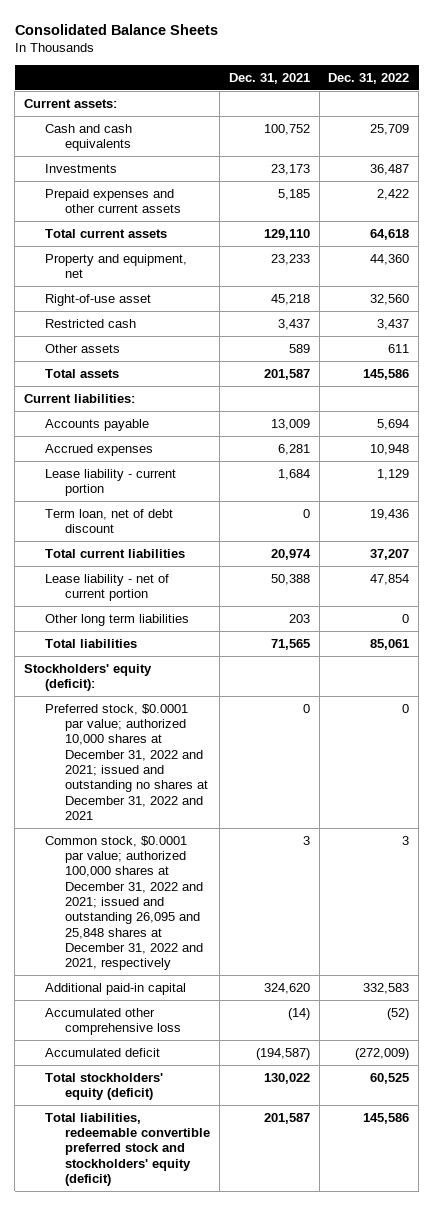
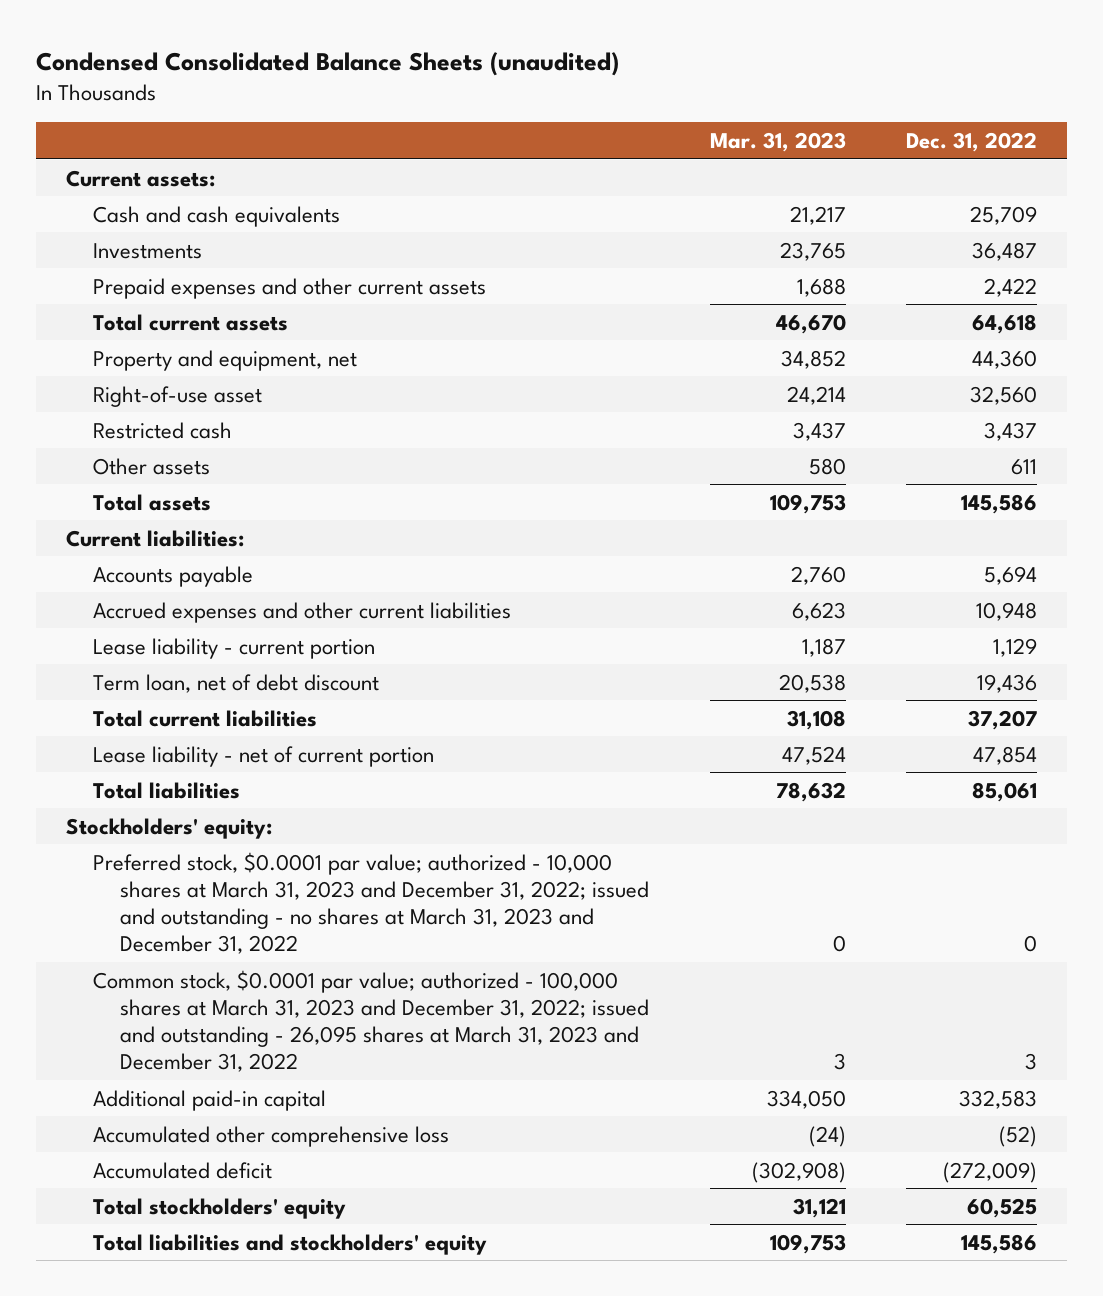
- Consolidated Balance Sheets
+ Condensed Consolidated Balance Sheets (unaudited)
- | Dec. 31, 2021 | Dec. 31, 2022
+ | Mar. 31, 2023 | Dec. 31, 2022
- Accrued expenses | 6,281 | 10,948
+ Accrued expenses and other current liabilities | 6,623 | 10,948
- Other long term liabilities | 203 | 0
- Stockholders' equity (deficit):
- Preferred stock, $0.0001 par value; authorized 10,000 shares at December 31, 2022 and 2021; issued and outstanding no shares at December 31, 2022 and 2021 | 0 | 0
- Common stock, $0.0001 par value; authorized 100,000 shares at December 31, 2022 and 2021; issued and outstanding 26,095 and 25,848 shares at December 31, 2022 and 2021, respectively | 3 | 3
+ Stockholders' equity:
+ Preferred stock, $0.0001 par value; authorized - 10,000 shares at March 31, 2023 and December 31, 2022; issued and outstanding - no shares at March 31, 2023 and December 31, 2022 | 0 | 0
+ Common stock, $0.0001 par value; authorized - 100,000 shares at March 31, 2023 and December 31, 2022; issued and outstanding - 26,095 shares at March 31, 2023 and December 31, 2022 | 3 | 3
- Total stockholders' equity (deficit) | 130,022 | 60,525
- Total liabilities, redeemable convertible preferred stock and stockholders' equity (deficit) | 201,587 | 145,586
+ Total stockholders' equity | 31,121 | 60,525
+ Total liabilities and stockholders' equity | 109,753 | 145,586

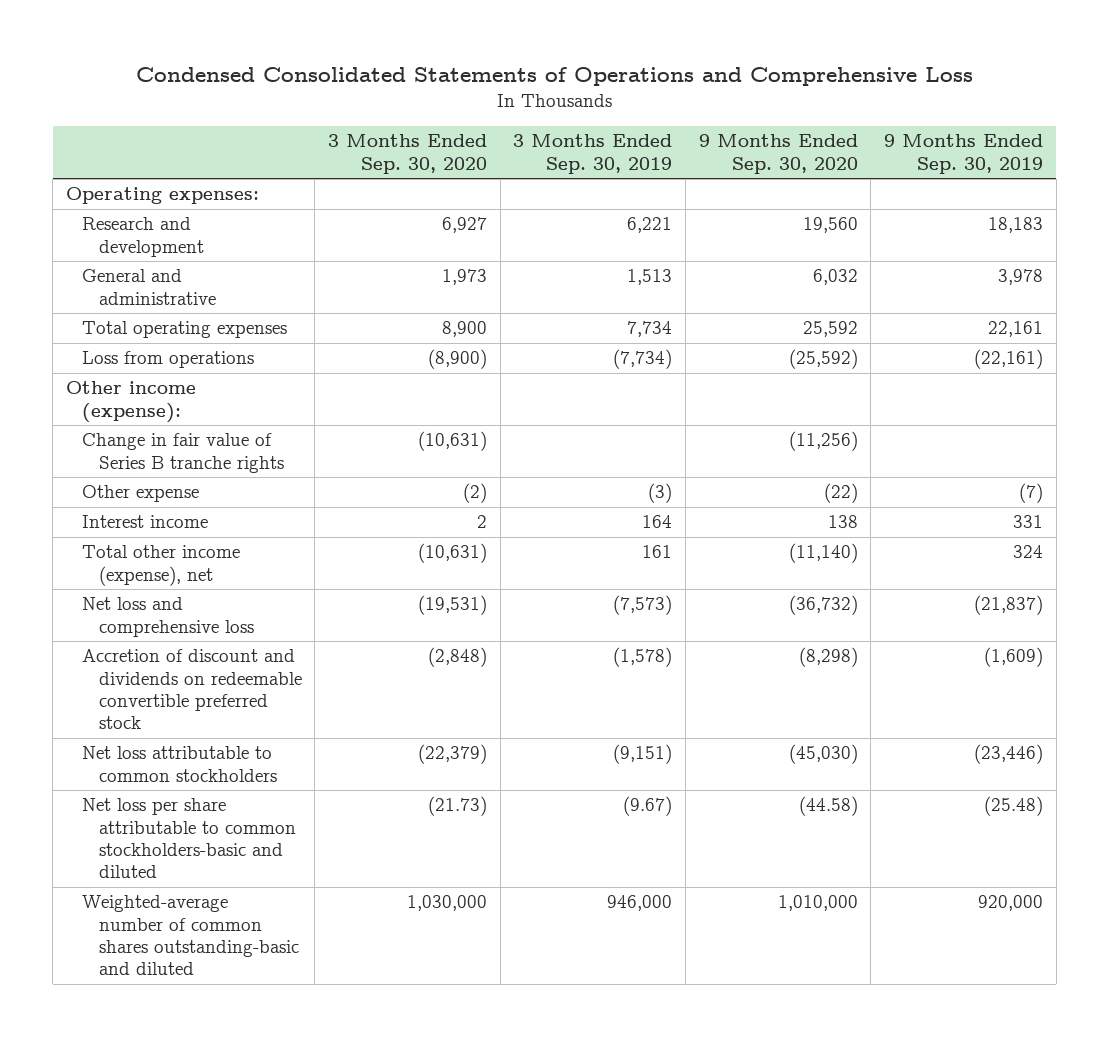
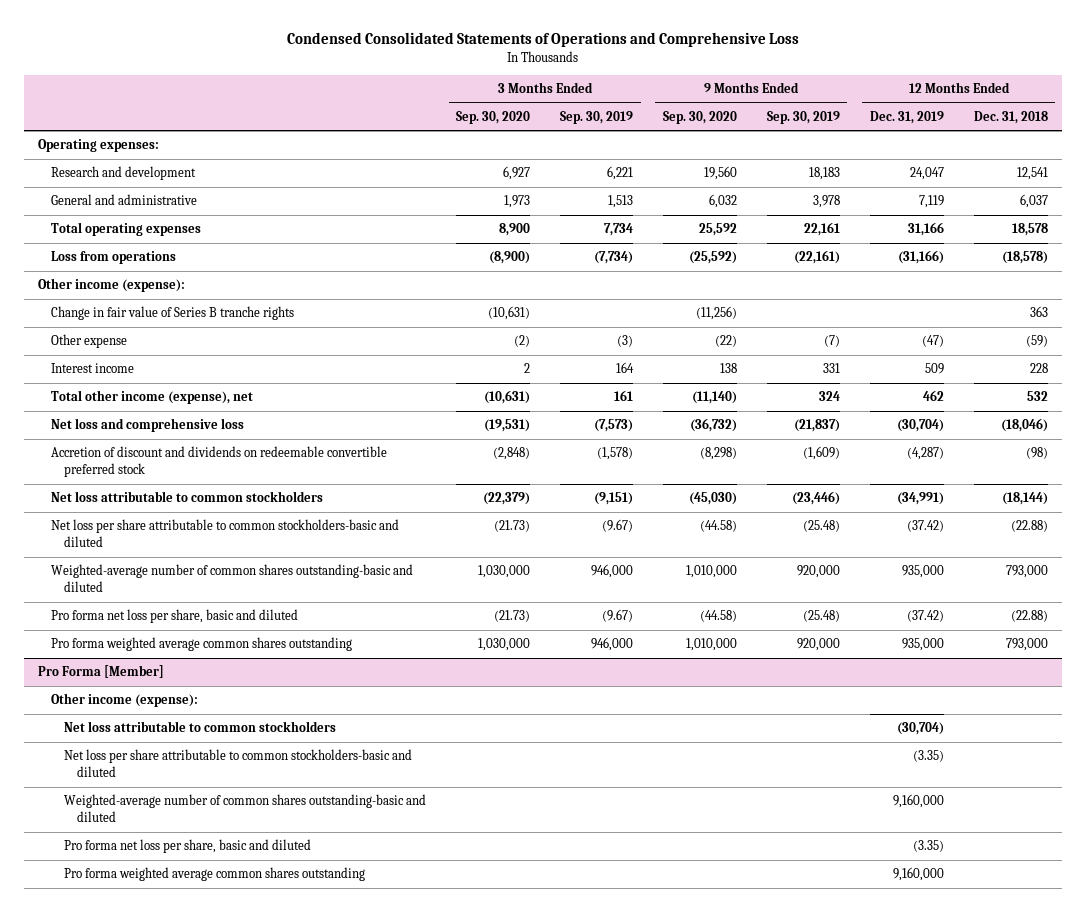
- | 3 Months Ended Sep. 30, 2020 | 3 Months Ended Sep. 30, 2019 | 9 Months Ended Sep. 30, 2020 | 9 Months Ended Sep. 30, 2019
+ | 3 Months Ended Sep. 30, 2020 | 3 Months Ended Sep. 30, 2019 | 9 Months Ended Sep. 30, 2020 | 9 Months Ended Sep. 30, 2019 | 12 Months Ended Dec. 31, 2019 | 12 Months Ended Dec. 31, 2018
+ Pro forma net loss per share, basic and diluted | (21.73) | (9.67) | (44.58) | (25.48) | (37.42) | (22.88)
+ Pro forma weighted average common shares outstanding | 1,030,000 | 946,000 | 1,010,000 | 920,000 | 935,000 | 793,000
+ Pro Forma [Member]
+ Other income (expense):
+ Net loss attributable to common stockholders | | | | | (30,704) |
+ Net loss per share attributable to common stockholders-basic and diluted | | | | | (3.35) |
+ Weighted-average number of common shares outstanding-basic and diluted | | | | | 9,160,000 |
+ Pro forma net loss per share, basic and diluted | | | | | (3.35) |
+ Pro forma weighted average common shares outstanding | | | | | 9,160,000 |

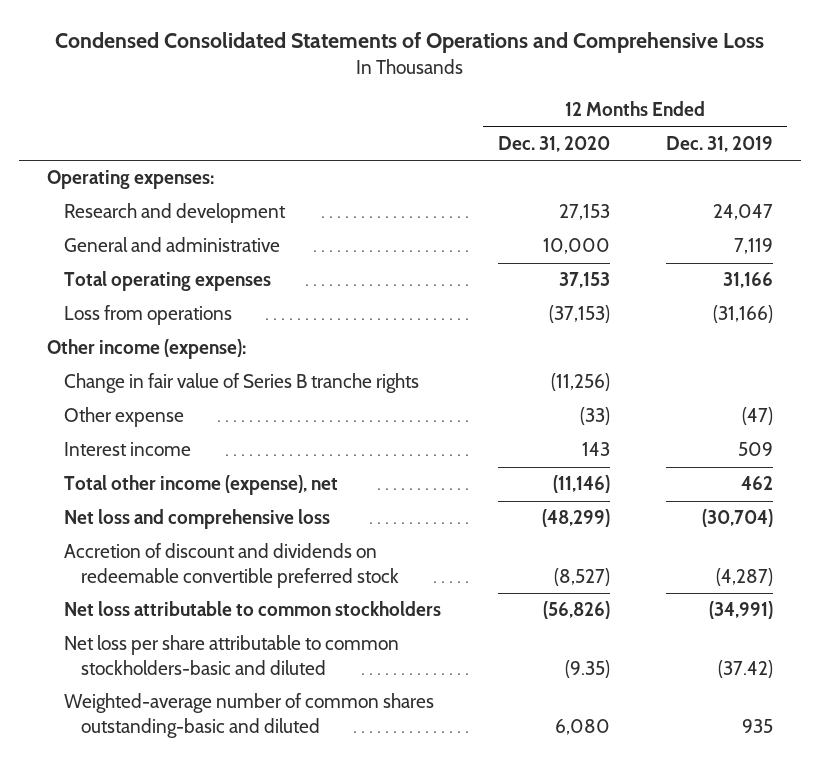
- | 3 Months Ended Sep. 30, 2020 | 3 Months Ended Sep. 30, 2019 | 9 Months Ended Sep. 30, 2020 | 9 Months Ended Sep. 30, 2019 | 12 Months Ended Dec. 31, 2019 | 12 Months Ended Dec. 31, 2018
+ | 12 Months Ended Dec. 31, 2020 | 12 Months Ended Dec. 31, 2019
- Weighted-average number of common shares outstanding-basic and diluted | 1,030,000 | 946,000 | 1,010,000 | 920,000 | 935,000 | 793,000
- Pro forma net loss per share, basic and diluted | (21.73) | (9.67) | (44.58) | (25.48) | (37.42) | (22.88)
- Pro forma weighted average common shares outstanding | 1,030,000 | 946,000 | 1,010,000 | 920,000 | 935,000 | 793,000
- Pro Forma [Member]
- Other income (expense):
- Net loss attributable to common stockholders | | | | | (30,704) |
- Net loss per share attributable to common stockholders-basic and diluted | | | | | (3.35) |
- Weighted-average number of common shares outstanding-basic and diluted | | | | | 9,160,000 |
- Pro forma net loss per share, basic and diluted | | | | | (3.35) |
- Pro forma weighted average common shares outstanding | | | | | 9,160,000 |
+ Weighted-average number of common shares outstanding-basic and diluted | 6,080 | 935

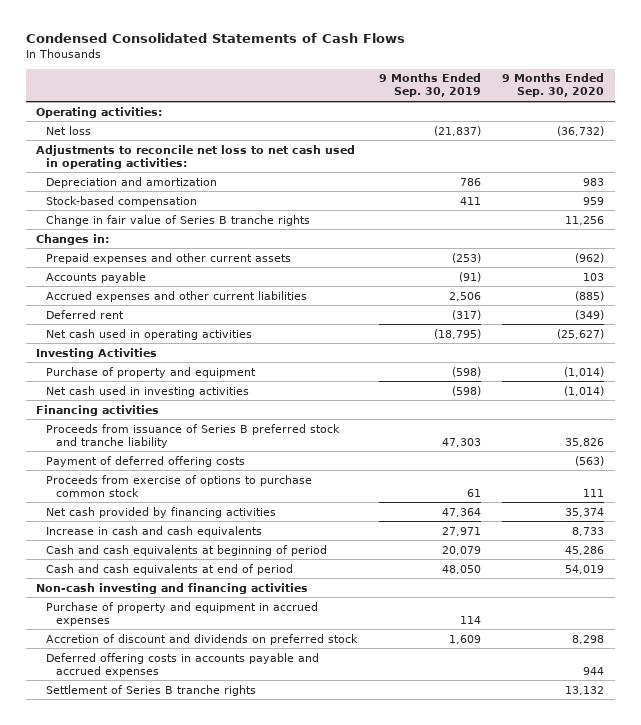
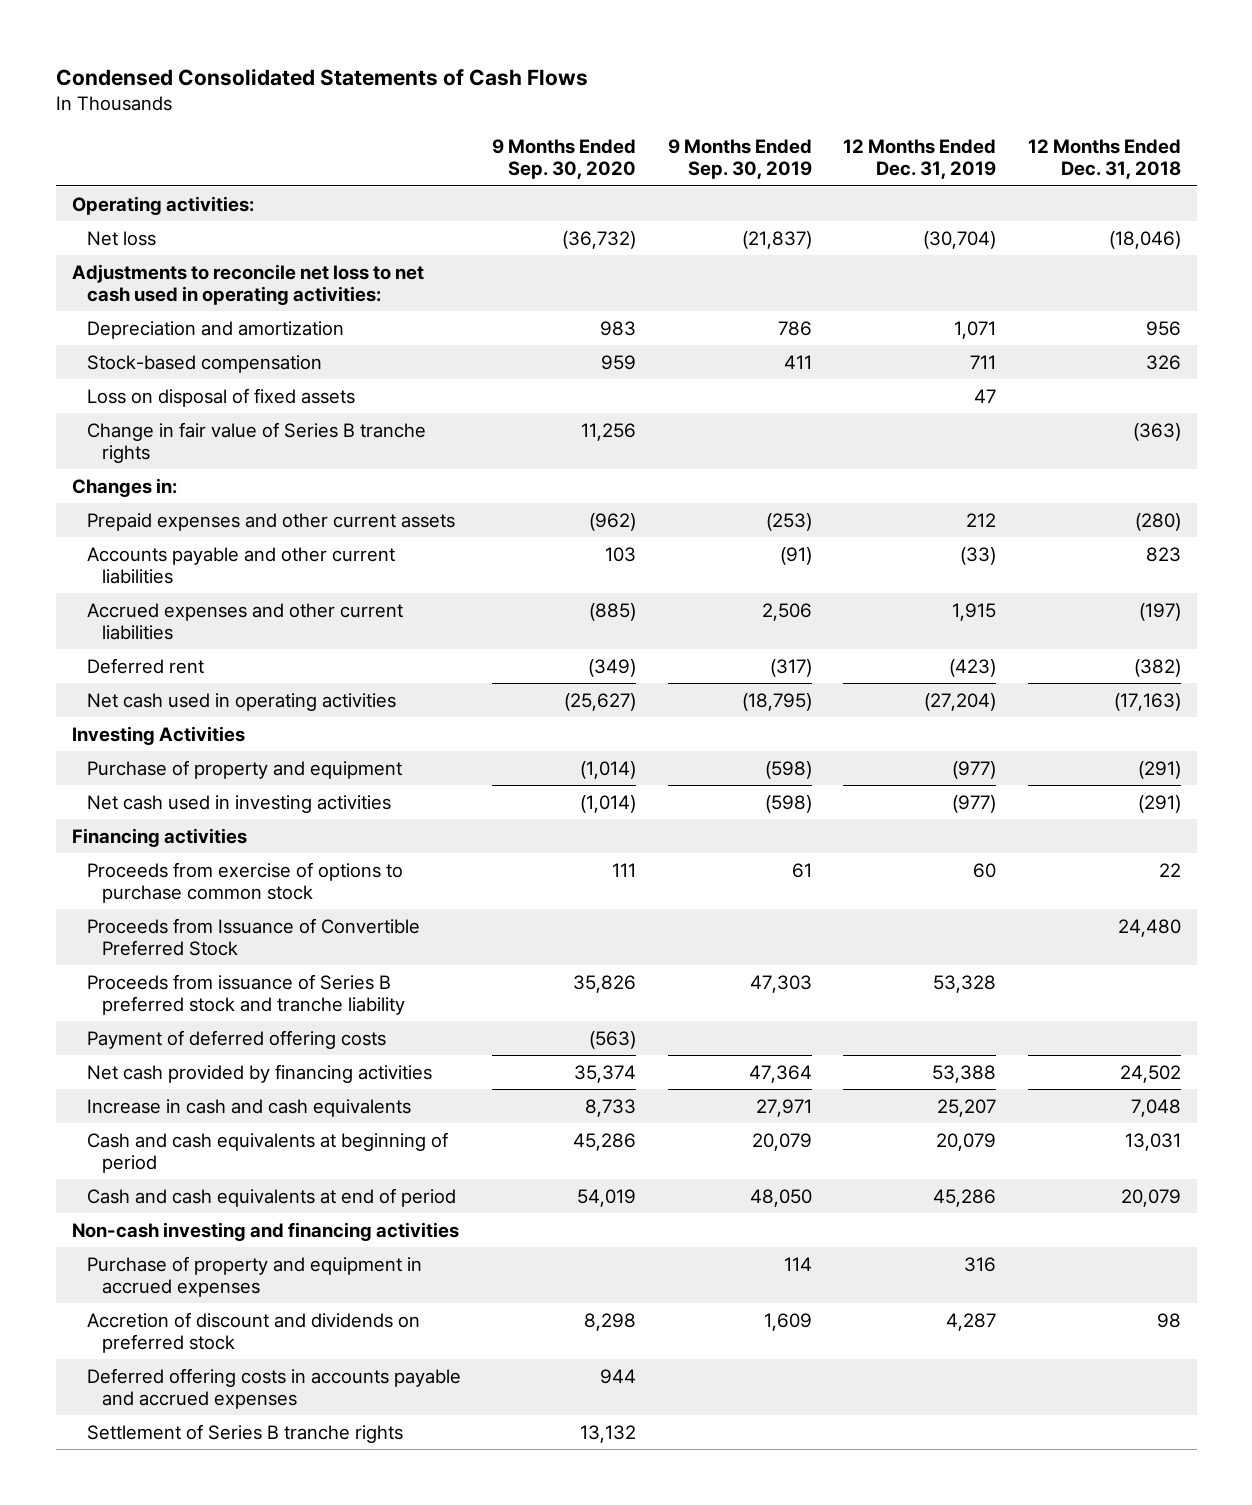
- | 9 Months Ended Sep. 30, 2019 | 9 Months Ended Sep. 30, 2020
+ | 9 Months Ended Sep. 30, 2020 | 9 Months Ended Sep. 30, 2019 | 12 Months Ended Dec. 31, 2019 | 12 Months Ended Dec. 31, 2018
+ Loss on disposal of fixed assets | | | 47 |
- Accounts payable | (91) | 103
+ Accounts payable and other current liabilities | 103 | (91) | (33) | 823
moved up: Proceeds from exercise of options to purchase common stock | 111 | 61 | 60 | 22
+ Proceeds from Issuance of Convertible Preferred Stock | | | | 24,480

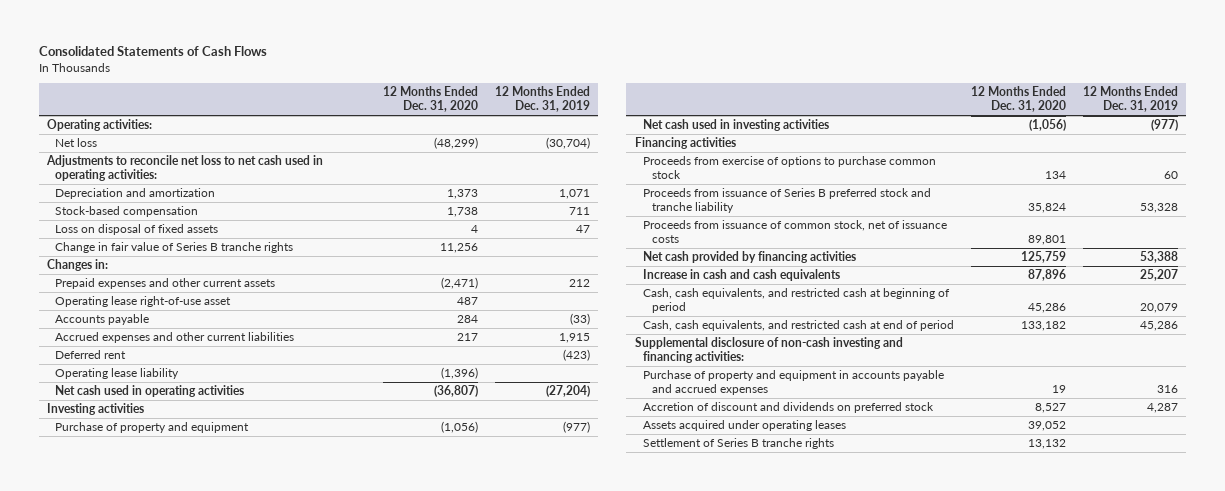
- Condensed Consolidated Statements of Cash Flows
+ Consolidated Statements of Cash Flows
- | 9 Months Ended Sep. 30, 2020 | 9 Months Ended Sep. 30, 2019 | 12 Months Ended Dec. 31, 2019 | 12 Months Ended Dec. 31, 2018
+ | 12 Months Ended Dec. 31, 2020 | 12 Months Ended Dec. 31, 2019
- Accounts payable and other current liabilities | 103 | (91) | (33) | 823
+ Operating lease right-of-use asset | 487 |
+ Accounts payable | 284 | (33)
+ Operating lease liability | (1,396) |
- Investing Activities
+ Investing activities
- Proceeds from Issuance of Convertible Preferred Stock | | | | 24,480
- Payment of deferred offering costs | (563) | | |
+ Proceeds from issuance of common stock, net of issuance costs | 89,801 |
- Cash and cash equivalents at beginning of period | 45,286 | 20,079 | 20,079 | 13,031
- Cash and cash equivalents at end of period | 54,019 | 48,050 | 45,286 | 20,079
- Non-cash investing and financing activities
- Purchase of property and equipment in accrued expenses | | 114 | 316 |
+ Cash, cash equivalents, and restricted cash at beginning of period | 45,286 | 20,079
+ Cash, cash equivalents, and restricted cash at end of period | 133,182 | 45,286
+ Supplemental disclosure of non-cash investing and financing activities:
+ Purchase of property and equipment in accounts payable and accrued expenses | 19 | 316
- Deferred offering costs in accounts payable and accrued expenses | 944 | | |
+ Assets acquired under operating leases | 39,052 |

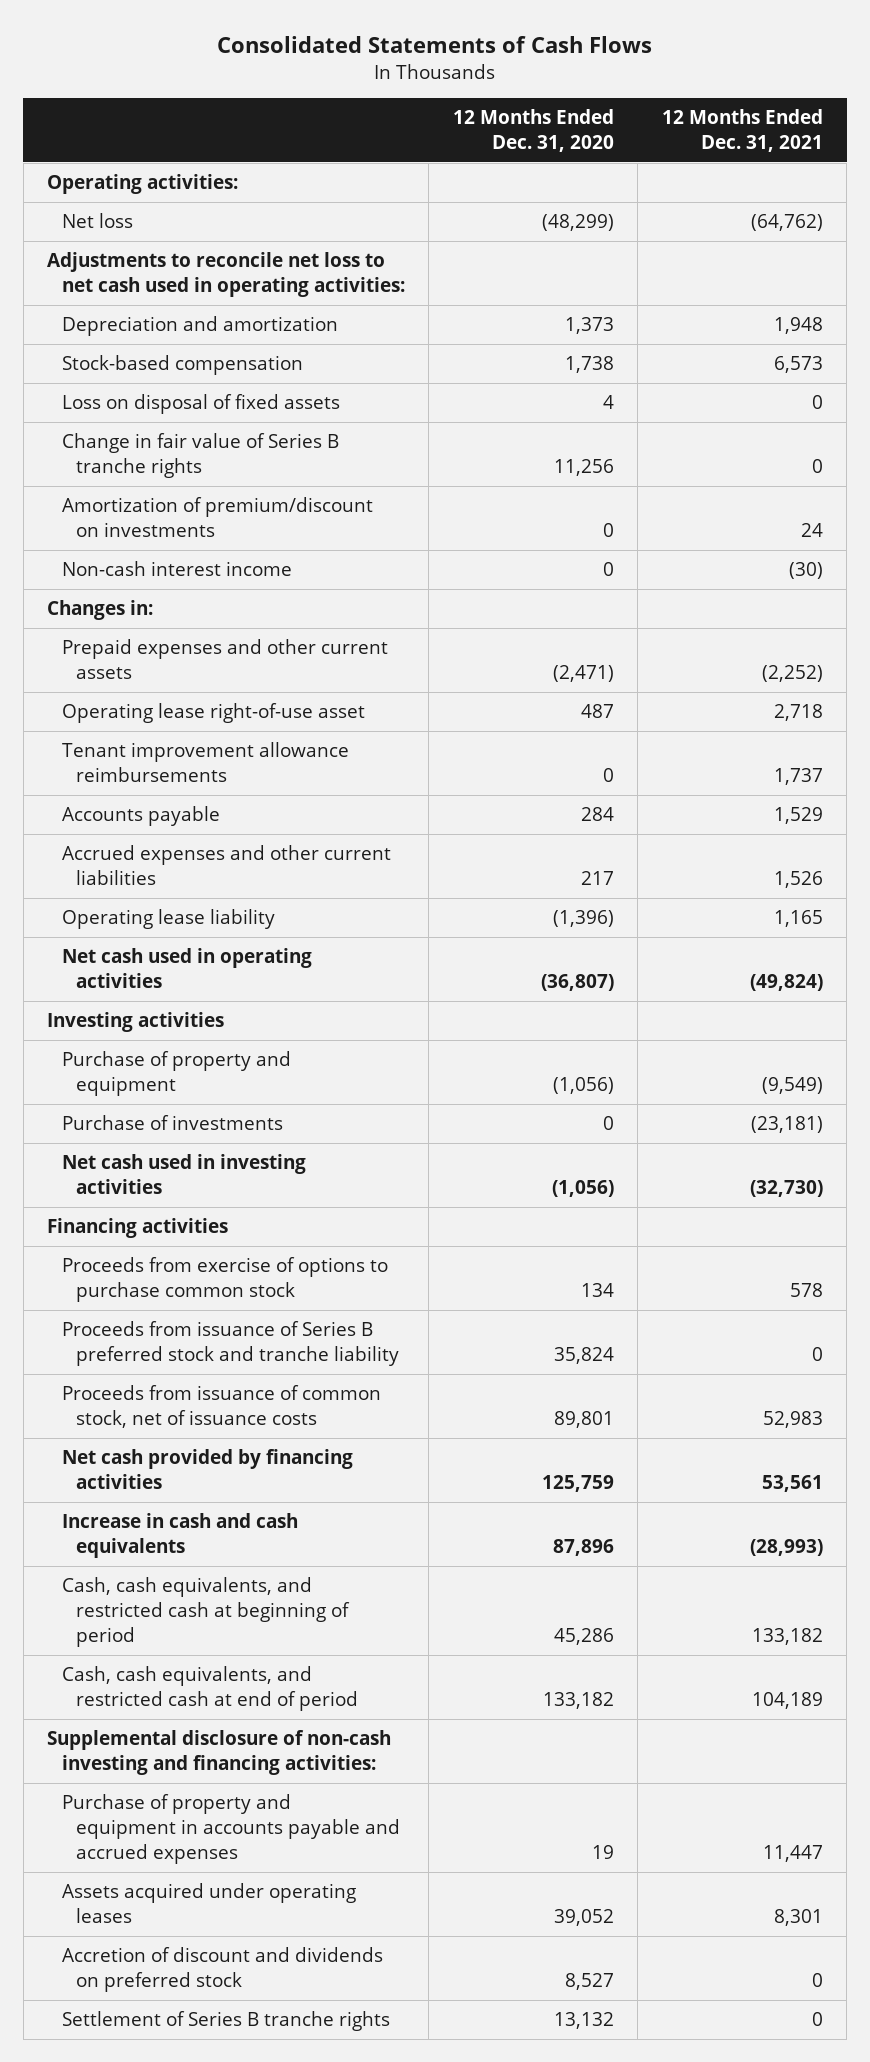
- | 12 Months Ended Dec. 31, 2020 | 12 Months Ended Dec. 31, 2019
+ | 12 Months Ended Dec. 31, 2020 | 12 Months Ended Dec. 31, 2021
+ Amortization of premium/discount on investments | 0 | 24
+ Non-cash interest income | 0 | (30)
+ Tenant improvement allowance reimbursements | 0 | 1,737
- Deferred rent | | (423)
+ Purchase of investments | 0 | (23,181)
moved down: Accretion of discount and dividends on preferred stock | 8,527 | 0

